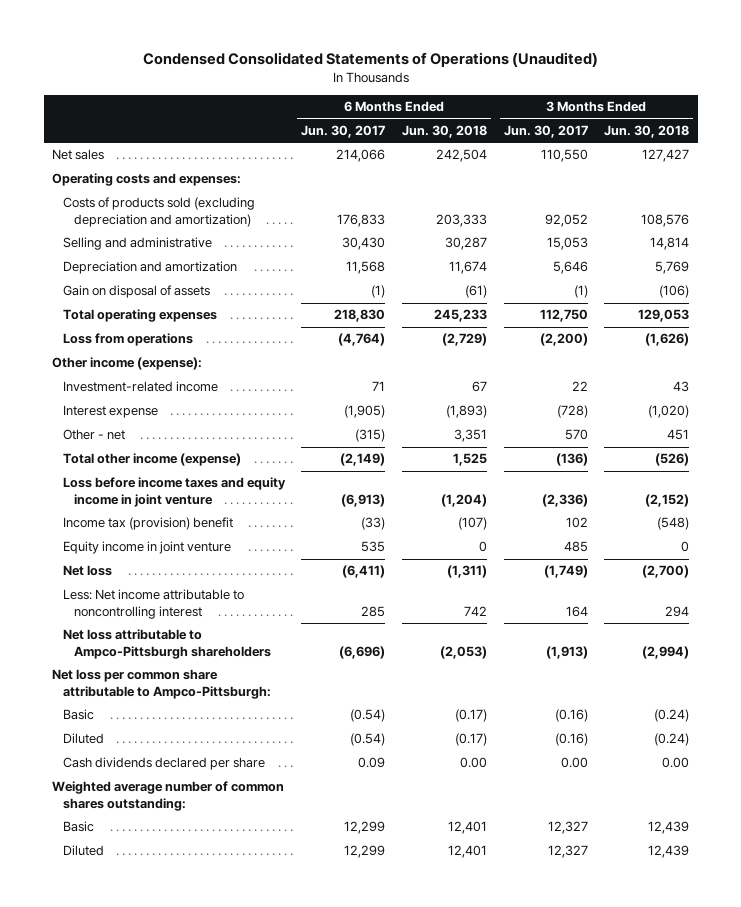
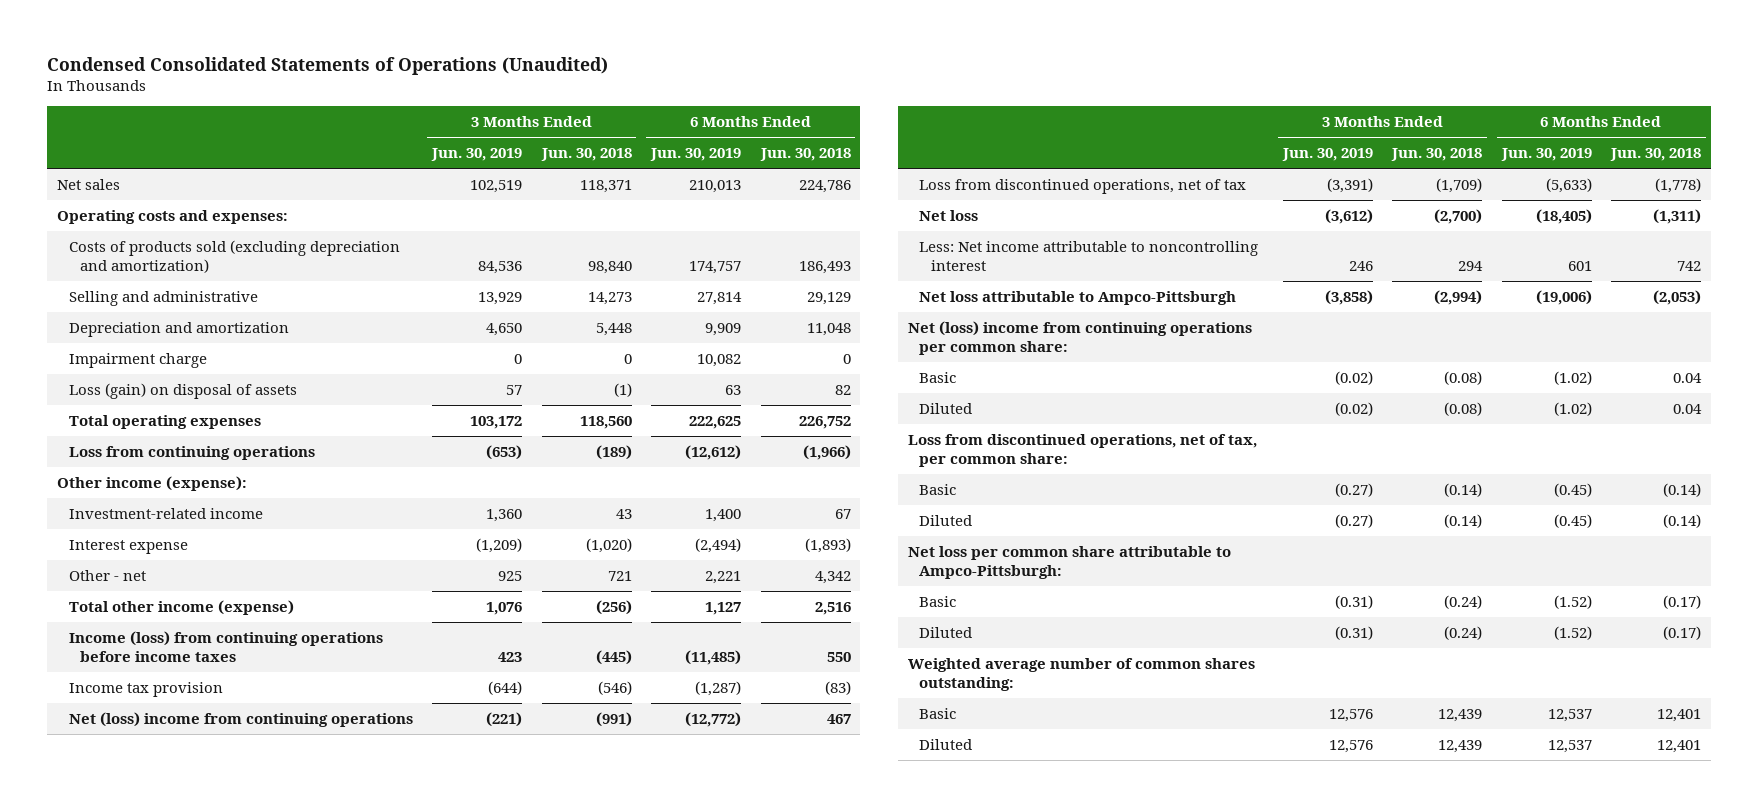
- | 6 Months Ended Jun. 30, 2017 | 6 Months Ended Jun. 30, 2018 | 3 Months Ended Jun. 30, 2017 | 3 Months Ended Jun. 30, 2018
+ | 3 Months Ended Jun. 30, 2019 | 3 Months Ended Jun. 30, 2018 | 6 Months Ended Jun. 30, 2019 | 6 Months Ended Jun. 30, 2018
- Net sales | 214,066 | 242,504 | 110,550 | 127,427
+ Net sales | 102,519 | 118,371 | 210,013 | 224,786
- Costs of products sold (excluding depreciation and amortization) | 176,833 | 203,333 | 92,052 | 108,576
- Selling and administrative | 30,430 | 30,287 | 15,053 | 14,814
- Depreciation and amortization | 11,568 | 11,674 | 5,646 | 5,769
- Gain on disposal of assets | (1) | (61) | (1) | (106)
- Total operating expenses | 218,830 | 245,233 | 112,750 | 129,053
- Loss from operations | (4,764) | (2,729) | (2,200) | (1,626)
+ Costs of products sold (excluding depreciation and amortization) | 84,536 | 98,840 | 174,757 | 186,493
+ Selling and administrative | 13,929 | 14,273 | 27,814 | 29,129
+ Depreciation and amortization | 4,650 | 5,448 | 9,909 | 11,048
+ Impairment charge | 0 | 0 | 10,082 | 0
+ Loss (gain) on disposal of assets | 57 | (1) | 63 | 82
+ Total operating expenses | 103,172 | 118,560 | 222,625 | 226,752
+ Loss from continuing operations | (653) | (189) | (12,612) | (1,966)
- Other - net | (315) | 3,351 | 570 | 451
- Total other income (expense) | (2,149) | 1,525 | (136) | (526)
- Loss before income taxes and equity income in joint venture | (6,913) | (1,204) | (2,336) | (2,152)
- Income tax (provision) benefit | (33) | (107) | 102 | (548)
- Equity income in joint venture | 535 | 0 | 485 | 0
+ Other - net | 925 | 721 | 2,221 | 4,342
+ Total other income (expense) | 1,076 | (256) | 1,127 | 2,516
+ Income (loss) from continuing operations before income taxes | 423 | (445) | (11,485) | 550
+ Income tax provision | (644) | (546) | (1,287) | (83)
+ Net (loss) income from continuing operations | (221) | (991) | (12,772) | 467
+ Loss from discontinued operations, net of tax | (3,391) | (1,709) | (5,633) | (1,778)
- Net loss attributable to Ampco-Pittsburgh shareholders | (6,696) | (2,053) | (1,913) | (2,994)
+ Net loss attributable to Ampco-Pittsburgh | (3,858) | (2,994) | (19,006) | (2,053)
+ Net (loss) income from continuing operations per common share:
+ Basic | (0.02) | (0.08) | (1.02) | 0.04
+ Diluted | (0.02) | (0.08) | (1.02) | 0.04
+ Loss from discontinued operations, net of tax, per common share:
+ Basic | (0.27) | (0.14) | (0.45) | (0.14)
+ Diluted | (0.27) | (0.14) | (0.45) | (0.14)
- Cash dividends declared per share | 0.09 | 0.00 | 0.00 | 0.00

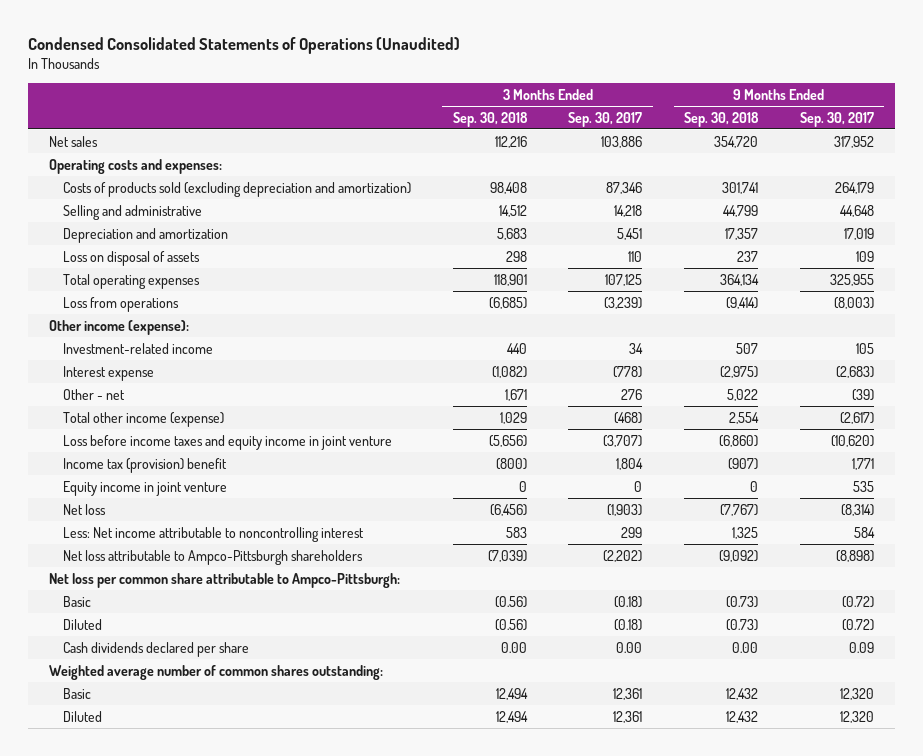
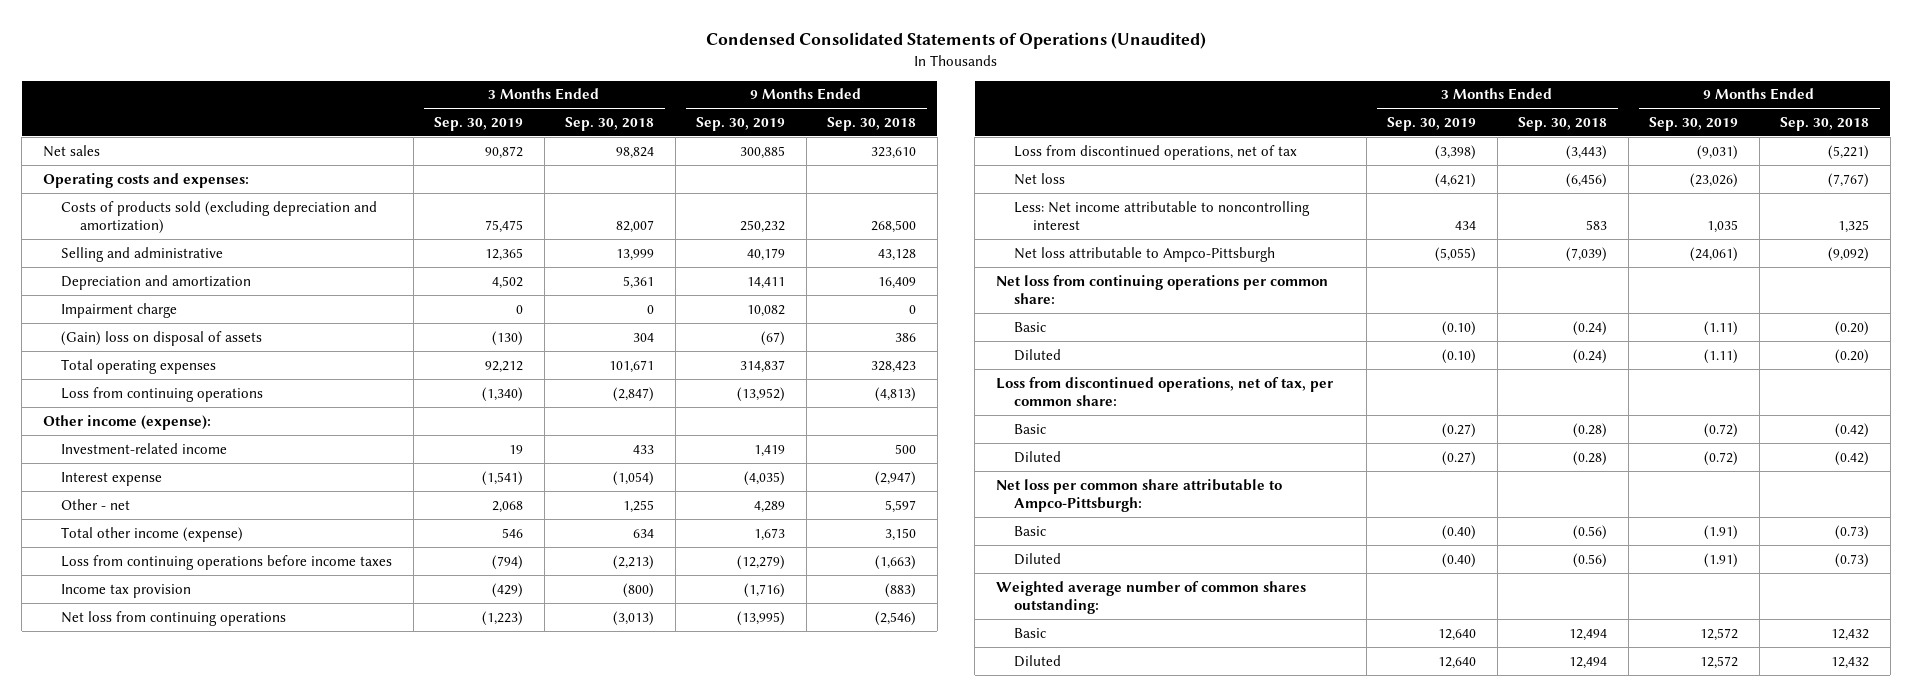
- | 3 Months Ended Sep. 30, 2018 | 3 Months Ended Sep. 30, 2017 | 9 Months Ended Sep. 30, 2018 | 9 Months Ended Sep. 30, 2017
+ | 3 Months Ended Sep. 30, 2019 | 3 Months Ended Sep. 30, 2018 | 9 Months Ended Sep. 30, 2019 | 9 Months Ended Sep. 30, 2018
- Net sales | 112,216 | 103,886 | 354,720 | 317,952
+ Net sales | 90,872 | 98,824 | 300,885 | 323,610
- Costs of products sold (excluding depreciation and amortization) | 98,408 | 87,346 | 301,741 | 264,179
- Selling and administrative | 14,512 | 14,218 | 44,799 | 44,648
- Depreciation and amortization | 5,683 | 5,451 | 17,357 | 17,019
- Loss on disposal of assets | 298 | 110 | 237 | 109
- Total operating expenses | 118,901 | 107,125 | 364,134 | 325,955
- Loss from operations | (6,685) | (3,239) | (9,414) | (8,003)
+ Costs of products sold (excluding depreciation and amortization) | 75,475 | 82,007 | 250,232 | 268,500
+ Selling and administrative | 12,365 | 13,999 | 40,179 | 43,128
+ Depreciation and amortization | 4,502 | 5,361 | 14,411 | 16,409
+ Impairment charge | 0 | 0 | 10,082 | 0
+ (Gain) loss on disposal of assets | (130) | 304 | (67) | 386
+ Total operating expenses | 92,212 | 101,671 | 314,837 | 328,423
+ Loss from continuing operations | (1,340) | (2,847) | (13,952) | (4,813)
- Investment-related income | 440 | 34 | 507 | 105
- Interest expense | (1,082) | (778) | (2,975) | (2,683)
- Other - net | 1,671 | 276 | 5,022 | (39)
- Total other income (expense) | 1,029 | (468) | 2,554 | (2,617)
- Loss before income taxes and equity income in joint venture | (5,656) | (3,707) | (6,860) | (10,620)
- Income tax (provision) benefit | (800) | 1,804 | (907) | 1,771
- Equity income in joint venture | 0 | 0 | 0 | 535
+ Investment-related income | 19 | 433 | 1,419 | 500
+ Interest expense | (1,541) | (1,054) | (4,035) | (2,947)
+ Other - net | 2,068 | 1,255 | 4,289 | 5,597
+ Total other income (expense) | 546 | 634 | 1,673 | 3,150
+ Loss from continuing operations before income taxes | (794) | (2,213) | (12,279) | (1,663)
+ Income tax provision | (429) | (800) | (1,716) | (883)
+ Net loss from continuing operations | (1,223) | (3,013) | (13,995) | (2,546)
+ Loss from discontinued operations, net of tax | (3,398) | (3,443) | (9,031) | (5,221)
- Net loss attributable to Ampco-Pittsburgh shareholders | (7,039) | (2,202) | (9,092) | (8,898)
+ Net loss attributable to Ampco-Pittsburgh | (5,055) | (7,039) | (24,061) | (9,092)
+ Net loss from continuing operations per common share:
+ Basic | (0.10) | (0.24) | (1.11) | (0.20)
+ Diluted | (0.10) | (0.24) | (1.11) | (0.20)
+ Loss from discontinued operations, net of tax, per common share:
+ Basic | (0.27) | (0.28) | (0.72) | (0.42)
+ Diluted | (0.27) | (0.28) | (0.72) | (0.42)
- Cash dividends declared per share | 0.00 | 0.00 | 0.00 | 0.09

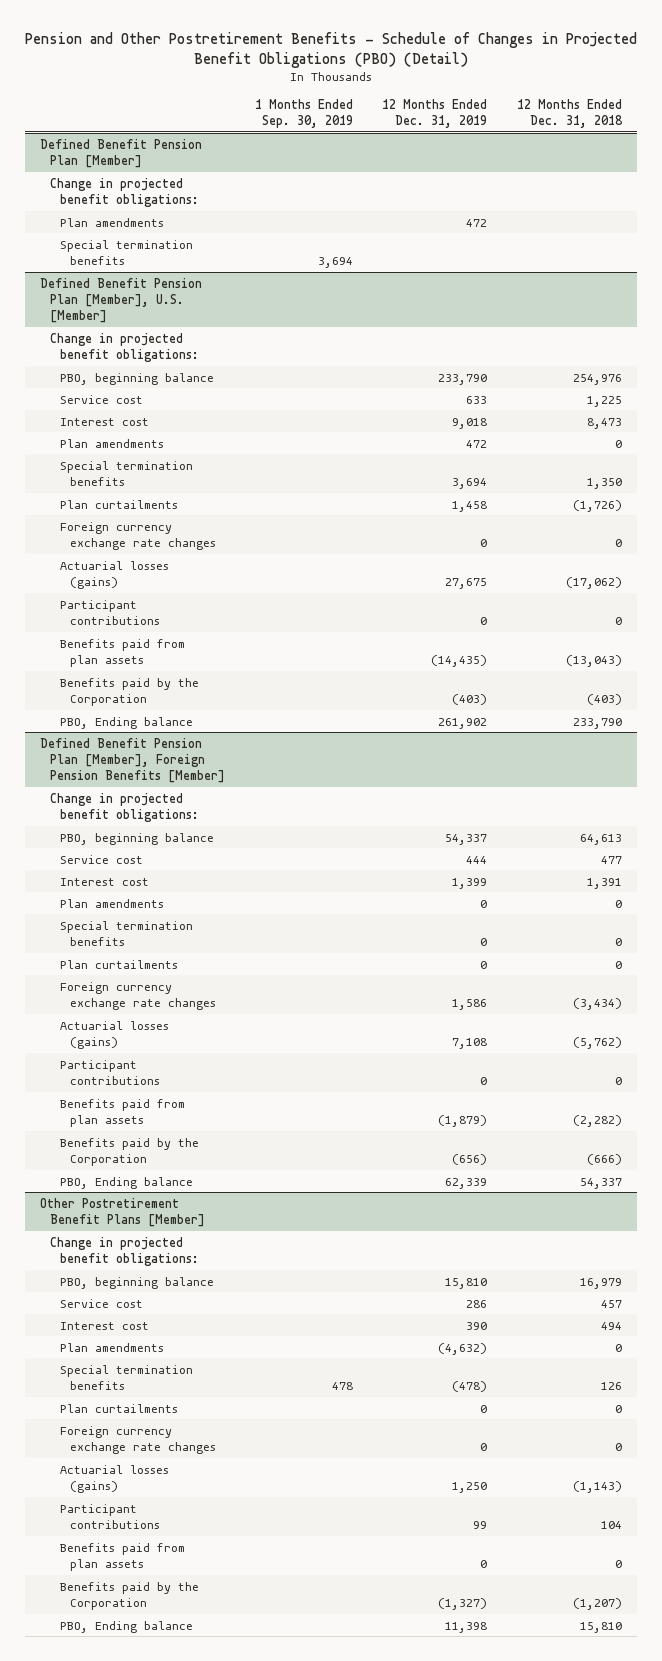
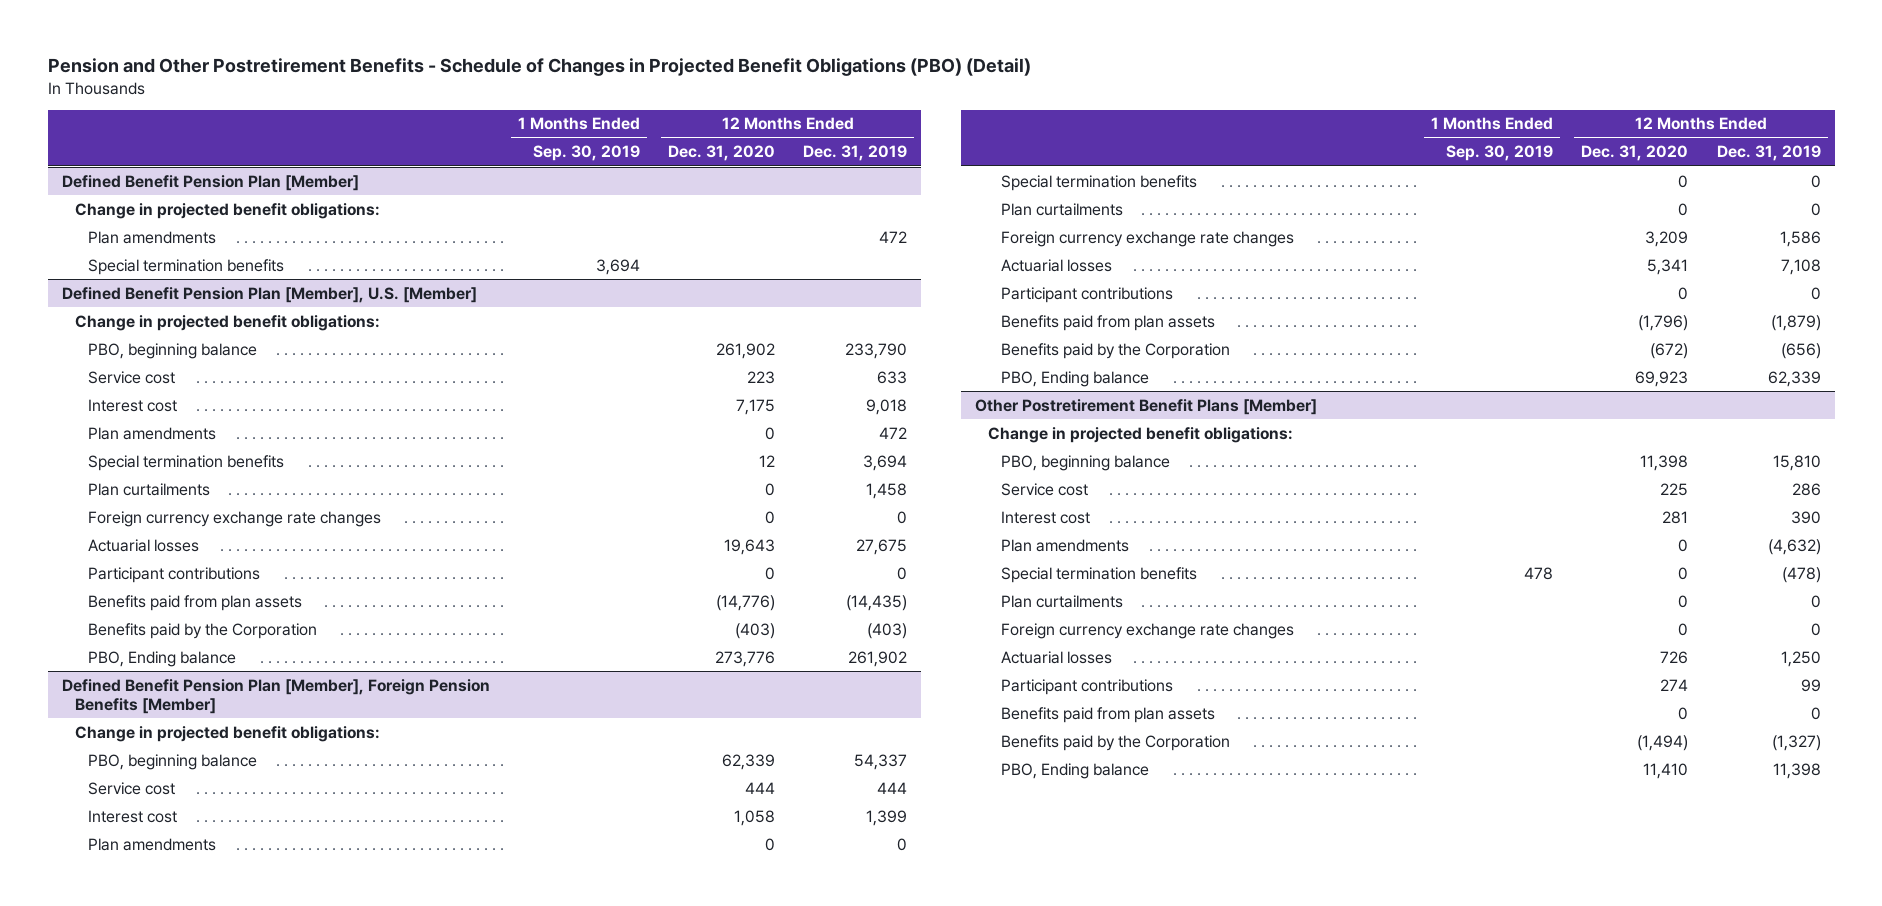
- | 1 Months Ended Sep. 30, 2019 | 12 Months Ended Dec. 31, 2019 | 12 Months Ended Dec. 31, 2018
+ | 1 Months Ended Sep. 30, 2019 | 12 Months Ended Dec. 31, 2020 | 12 Months Ended Dec. 31, 2019
@ Defined Benefit Pension Plan [Member], U.S. [Member]
- Actuarial losses (gains) | | 27,675 | (17,062)
+ Actuarial losses | | 19,643 | 27,675
@ Defined Benefit Pension Plan [Member], Foreign Pension Benefits [Member]
- Actuarial losses (gains) | | 7,108 | (5,762)
+ Actuarial losses | | 5,341 | 7,108
@ Other Postretirement Benefit Plans [Member]
- Actuarial losses (gains) | | 1,250 | (1,143)
+ Actuarial losses | | 726 | 1,250

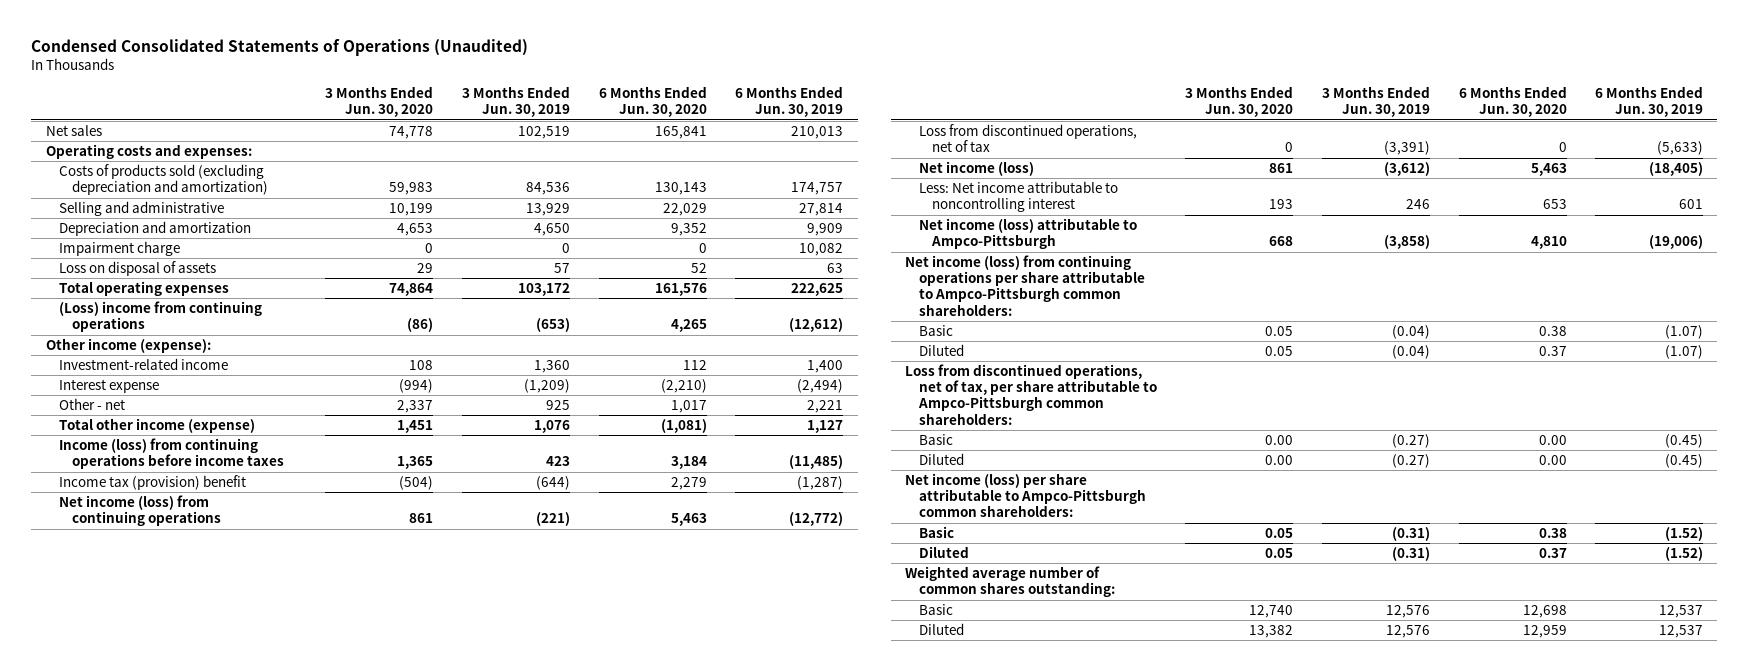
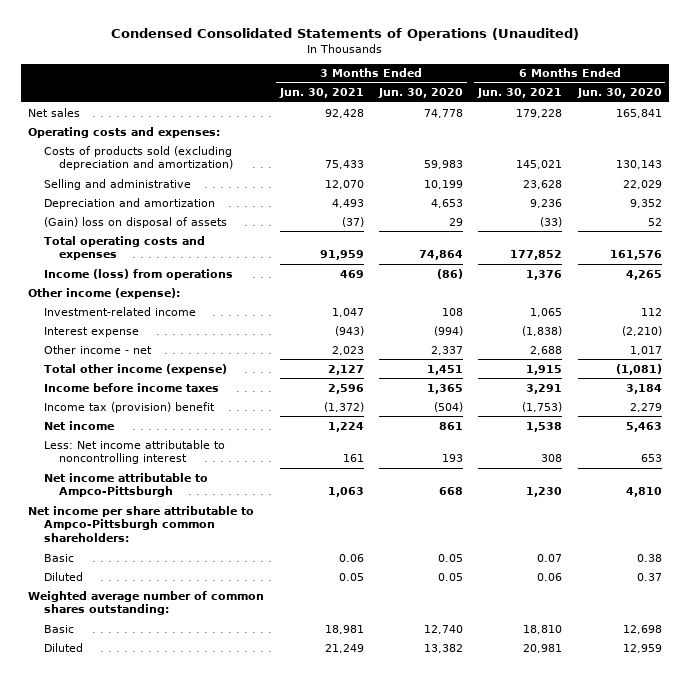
- | 3 Months Ended Jun. 30, 2020 | 3 Months Ended Jun. 30, 2019 | 6 Months Ended Jun. 30, 2020 | 6 Months Ended Jun. 30, 2019
+ | 3 Months Ended Jun. 30, 2021 | 3 Months Ended Jun. 30, 2020 | 6 Months Ended Jun. 30, 2021 | 6 Months Ended Jun. 30, 2020
- Impairment charge | 0 | 0 | 0 | 10,082
- Loss on disposal of assets | 29 | 57 | 52 | 63
- Total operating expenses | 74,864 | 103,172 | 161,576 | 222,625
- (Loss) income from continuing operations | (86) | (653) | 4,265 | (12,612)
+ (Gain) loss on disposal of assets | (37) | 29 | (33) | 52
+ Total operating costs and expenses | 91,959 | 74,864 | 177,852 | 161,576
+ Income (loss) from operations | 469 | (86) | 1,376 | 4,265
- Other - net | 2,337 | 925 | 1,017 | 2,221
+ Other income - net | 2,023 | 2,337 | 2,688 | 1,017
- Income (loss) from continuing operations before income taxes | 1,365 | 423 | 3,184 | (11,485)
+ Income before income taxes | 2,596 | 1,365 | 3,291 | 3,184
- Net income (loss) from continuing operations | 861 | (221) | 5,463 | (12,772)
- Loss from discontinued operations, net of tax | 0 | (3,391) | 0 | (5,633)
- Net income (loss) | 861 | (3,612) | 5,463 | (18,405)
+ Net income | 1,224 | 861 | 1,538 | 5,463
- Net income (loss) attributable to Ampco-Pittsburgh | 668 | (3,858) | 4,810 | (19,006)
- Net income (loss) from continuing operations per share attributable to Ampco-Pittsburgh common shareholders:
- Basic | 0.05 | (0.04) | 0.38 | (1.07)
- Diluted | 0.05 | (0.04) | 0.37 | (1.07)
- Loss from discontinued operations, net of tax, per share attributable to Ampco-Pittsburgh common shareholders:
- Basic | 0.00 | (0.27) | 0.00 | (0.45)
- Diluted | 0.00 | (0.27) | 0.00 | (0.45)
- Net income (loss) per share attributable to Ampco-Pittsburgh common shareholders:
+ Net income attributable to Ampco-Pittsburgh | 1,063 | 668 | 1,230 | 4,810
+ Net income per share attributable to Ampco-Pittsburgh common shareholders:

